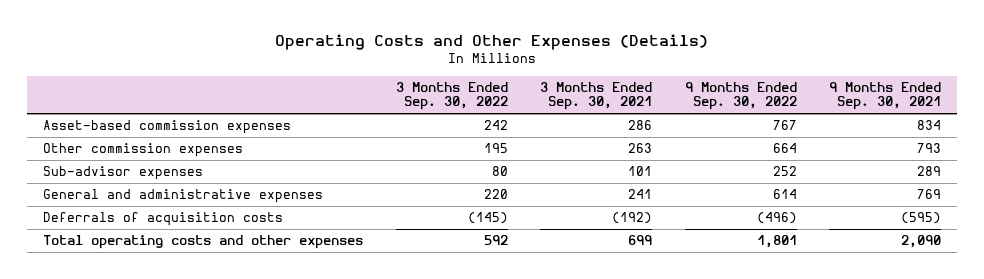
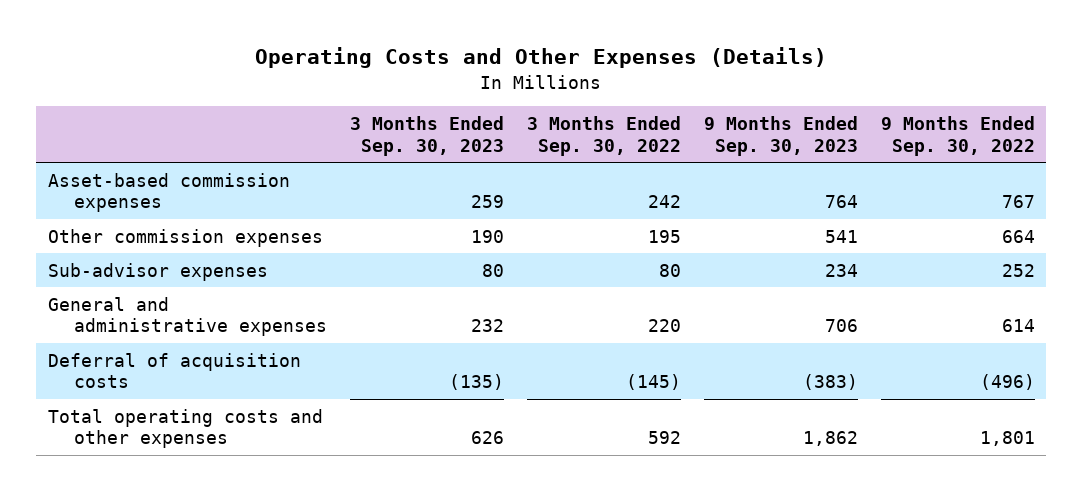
- | 3 Months Ended Sep. 30, 2022 | 3 Months Ended Sep. 30, 2021 | 9 Months Ended Sep. 30, 2022 | 9 Months Ended Sep. 30, 2021
+ | 3 Months Ended Sep. 30, 2023 | 3 Months Ended Sep. 30, 2022 | 9 Months Ended Sep. 30, 2023 | 9 Months Ended Sep. 30, 2022
- Deferrals of acquisition costs | (145) | (192) | (496) | (595)
+ Deferral of acquisition costs | (135) | (145) | (383) | (496)

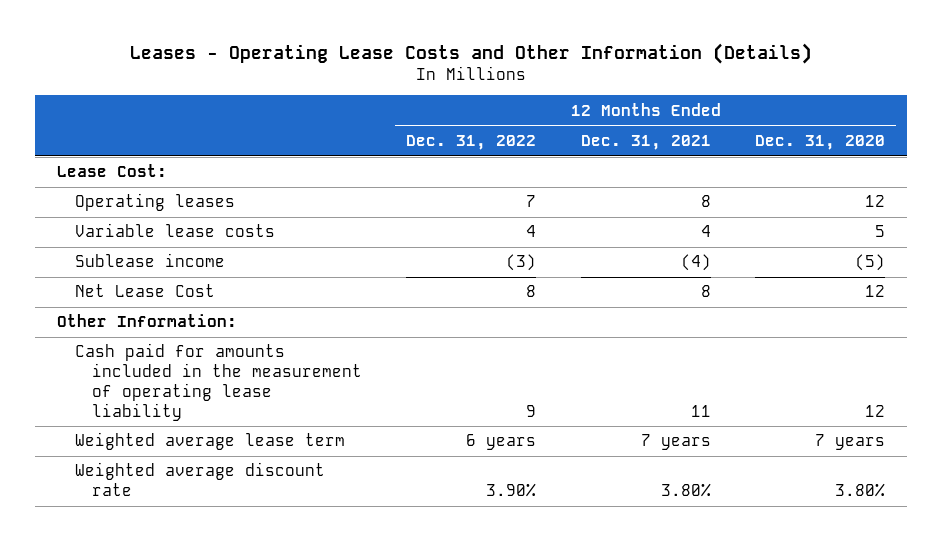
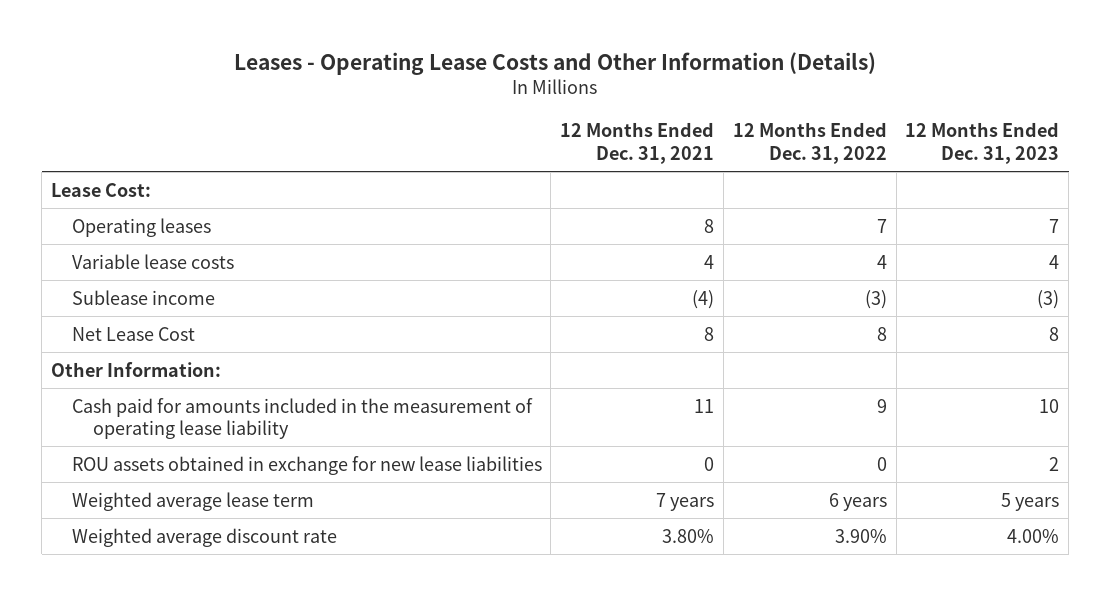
- | 12 Months Ended Dec. 31, 2022 | 12 Months Ended Dec. 31, 2021 | 12 Months Ended Dec. 31, 2020
+ | 12 Months Ended Dec. 31, 2021 | 12 Months Ended Dec. 31, 2022 | 12 Months Ended Dec. 31, 2023
+ ROU assets obtained in exchange for new lease liabilities | 0 | 0 | 2

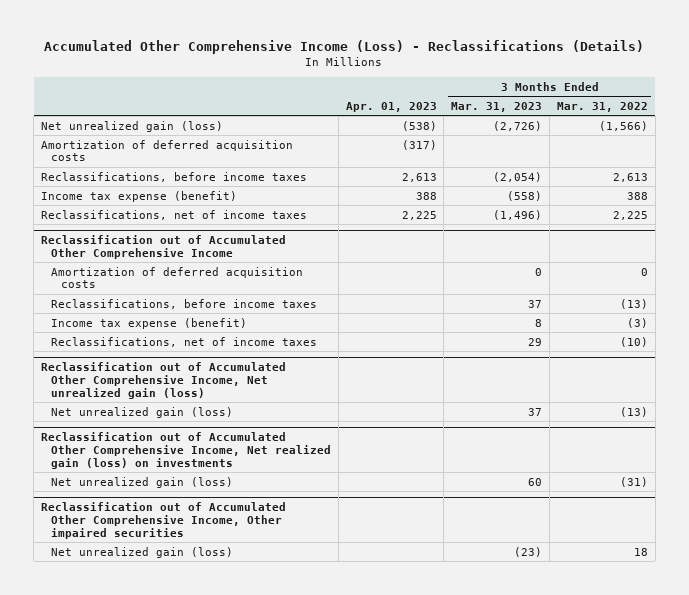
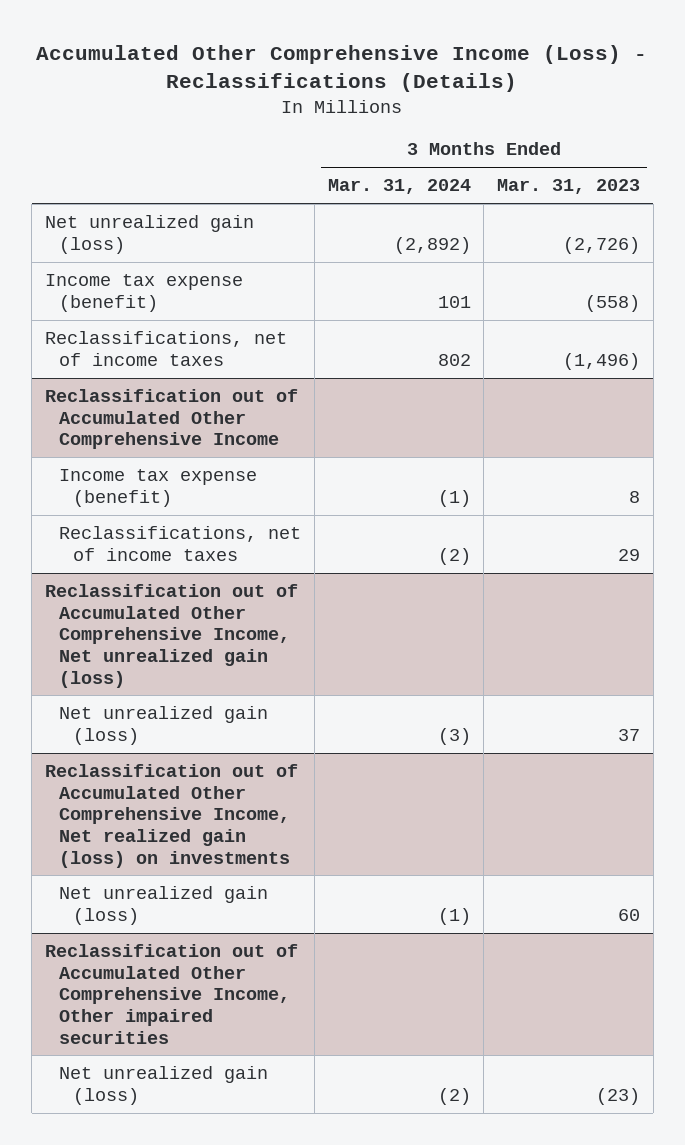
- | Apr. 01, 2023 | 3 Months Ended Mar. 31, 2023 | 3 Months Ended Mar. 31, 2022
+ | 3 Months Ended Mar. 31, 2024 | 3 Months Ended Mar. 31, 2023
- Amortization of deferred acquisition costs | (317) | |
- Reclassifications, before income taxes | 2,613 | (2,054) | 2,613
@ Reclassification out of Accumulated Other Comprehensive Income
- Amortization of deferred acquisition costs | | 0 | 0
- Reclassifications, before income taxes | | 37 | (13)

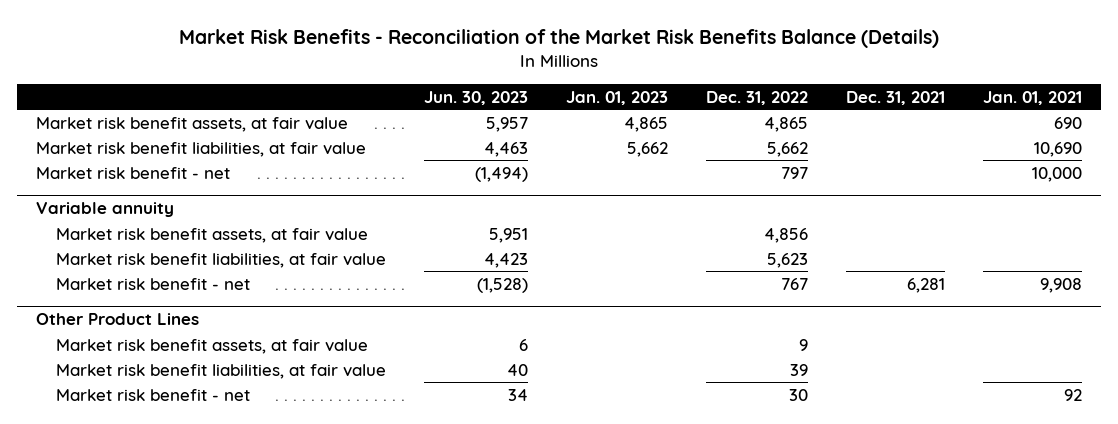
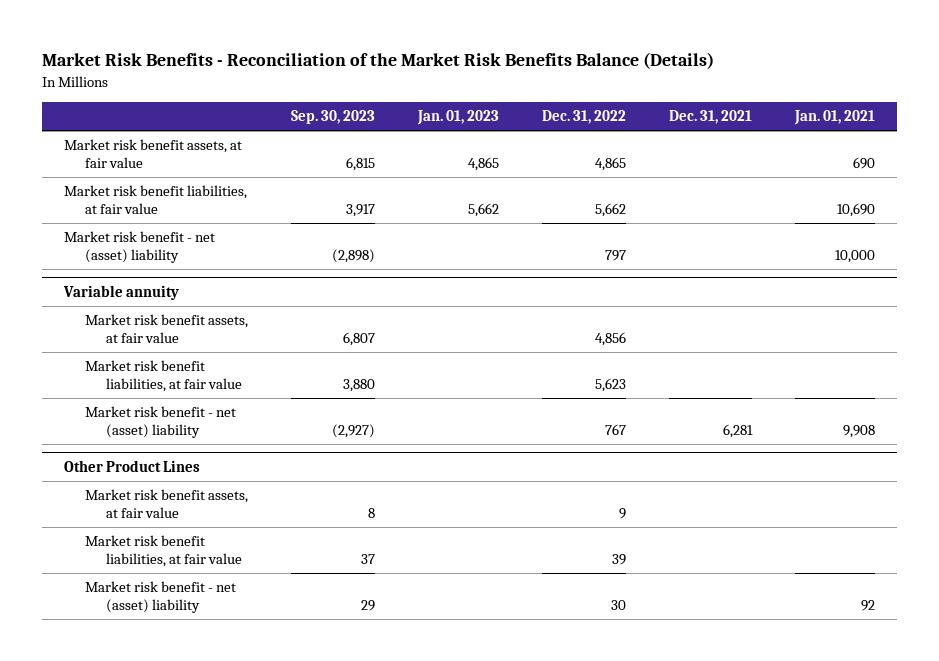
- | Jun. 30, 2023 | Jan. 01, 2023 | Dec. 31, 2022 | Dec. 31, 2021 | Jan. 01, 2021
+ | Sep. 30, 2023 | Jan. 01, 2023 | Dec. 31, 2022 | Dec. 31, 2021 | Jan. 01, 2021
- Market risk benefit - net | (1,494) | | 797 | | 10,000
+ Market risk benefit - net (asset) liability | (2,898) | | 797 | | 10,000
@ Variable annuity
- Market risk benefit - net | (1,528) | | 767 | 6,281 | 9,908
+ Market risk benefit - net (asset) liability | (2,927) | | 767 | 6,281 | 9,908
@ Other Product Lines
- Market risk benefit - net | 34 | | 30 | | 92
+ Market risk benefit - net (asset) liability | 29 | | 30 | | 92

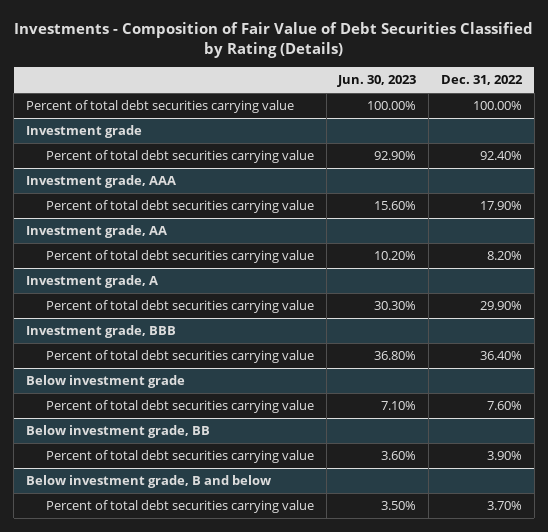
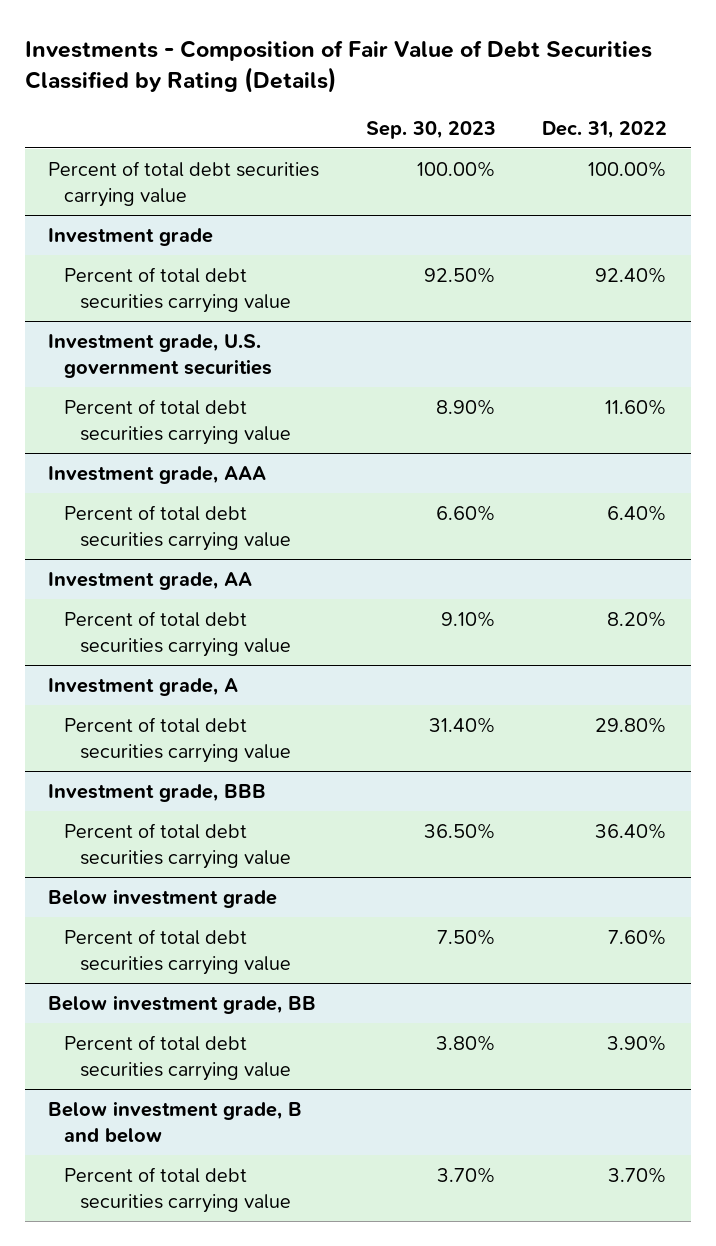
- | Jun. 30, 2023 | Dec. 31, 2022
+ | Sep. 30, 2023 | Dec. 31, 2022
+ Investment grade, U.S. government securities
+ Percent of total debt securities carrying value | 8.90% | 11.60%
@ Investment grade, AAA
- Percent of total debt securities carrying value | 15.60% | 17.90%
+ Percent of total debt securities carrying value | 6.60% | 6.40%
@ Investment grade, A
- Percent of total debt securities carrying value | 30.30% | 29.90%
+ Percent of total debt securities carrying value | 31.40% | 29.80%

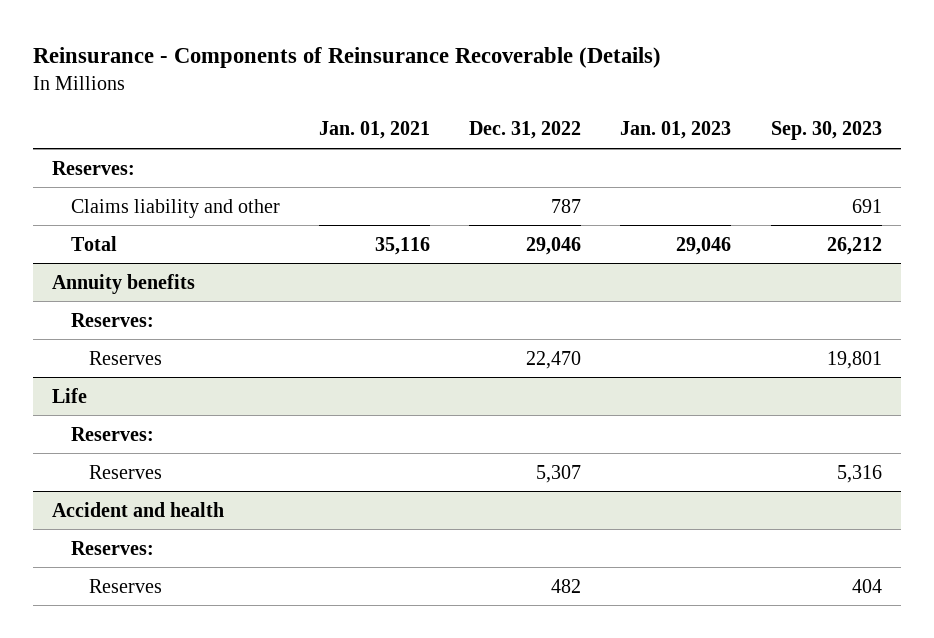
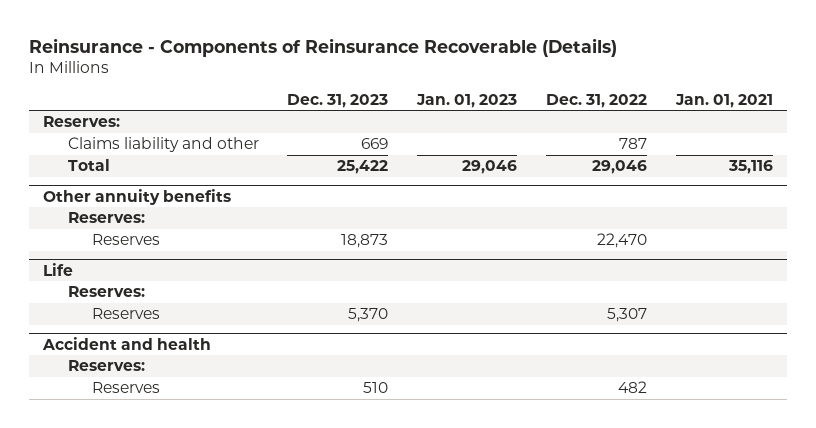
- | Jan. 01, 2021 | Dec. 31, 2022 | Jan. 01, 2023 | Sep. 30, 2023
+ | Dec. 31, 2023 | Jan. 01, 2023 | Dec. 31, 2022 | Jan. 01, 2021
- Annuity benefits
+ Other annuity benefits

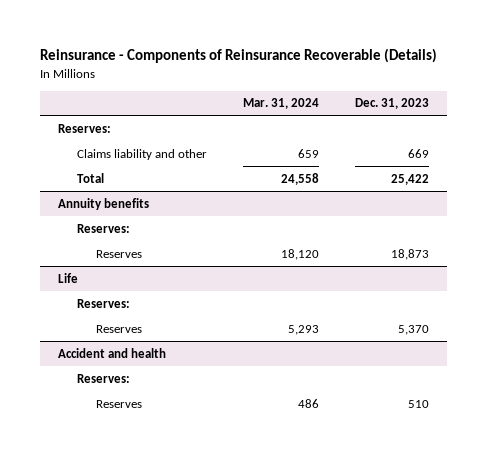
- | Dec. 31, 2023 | Jan. 01, 2023 | Dec. 31, 2022 | Jan. 01, 2021
+ | Mar. 31, 2024 | Dec. 31, 2023
- Other annuity benefits
+ Annuity benefits

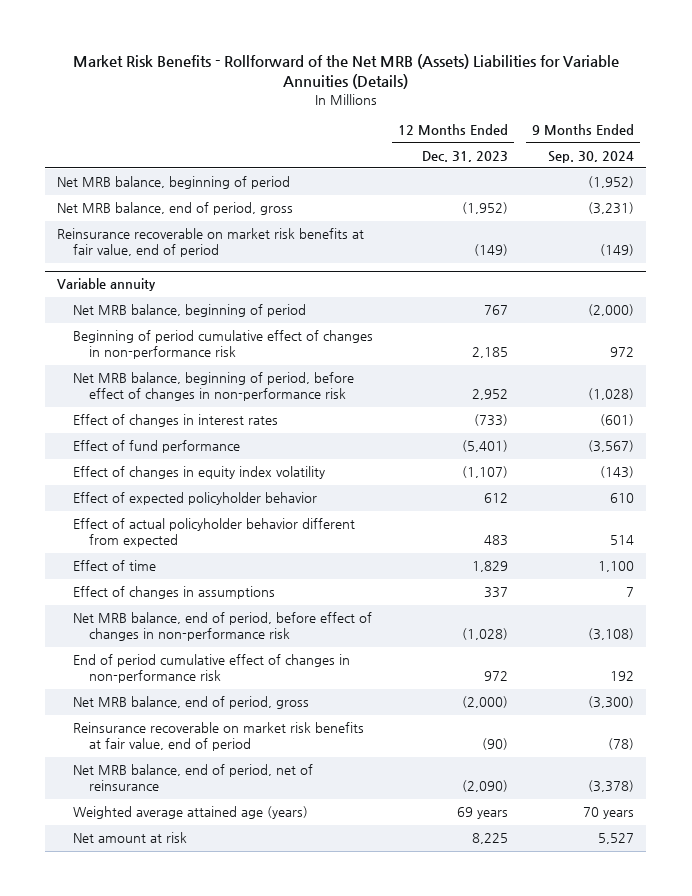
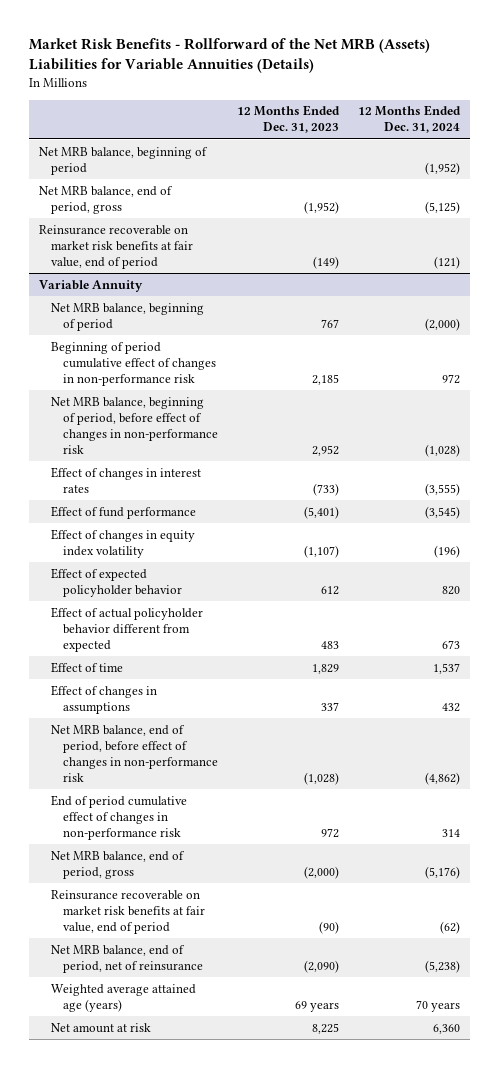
- | 12 Months Ended Dec. 31, 2023 | 9 Months Ended Sep. 30, 2024
+ | 12 Months Ended Dec. 31, 2023 | 12 Months Ended Dec. 31, 2024
- Variable annuity
+ Variable Annuity

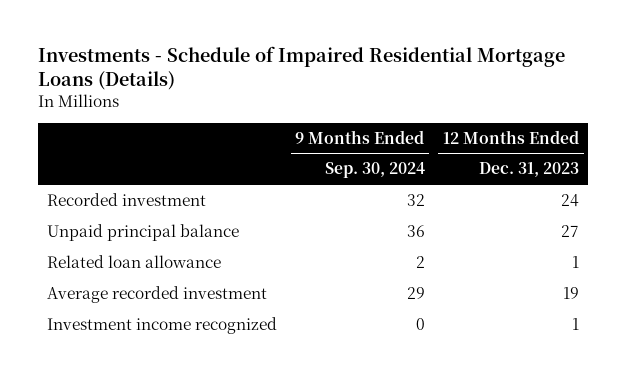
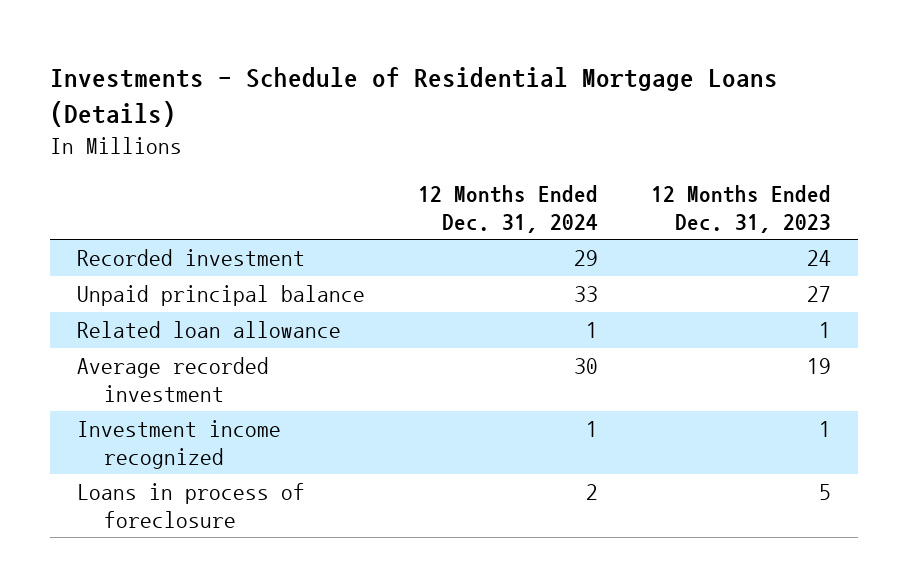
- Investments - Schedule of Impaired Residential Mortgage Loans (Details)
+ Investments - Schedule of Residential Mortgage Loans (Details)
- | 9 Months Ended Sep. 30, 2024 | 12 Months Ended Dec. 31, 2023
+ | 12 Months Ended Dec. 31, 2024 | 12 Months Ended Dec. 31, 2023
+ Loans in process of foreclosure | 2 | 5

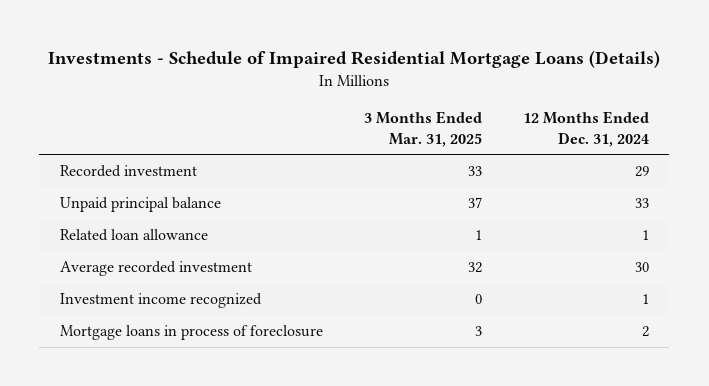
- Investments - Schedule of Residential Mortgage Loans (Details)
+ Investments - Schedule of Impaired Residential Mortgage Loans (Details)
- | 12 Months Ended Dec. 31, 2024 | 12 Months Ended Dec. 31, 2023
+ | 3 Months Ended Mar. 31, 2025 | 12 Months Ended Dec. 31, 2024
- Loans in process of foreclosure | 2 | 5
+ Mortgage loans in process of foreclosure | 3 | 2

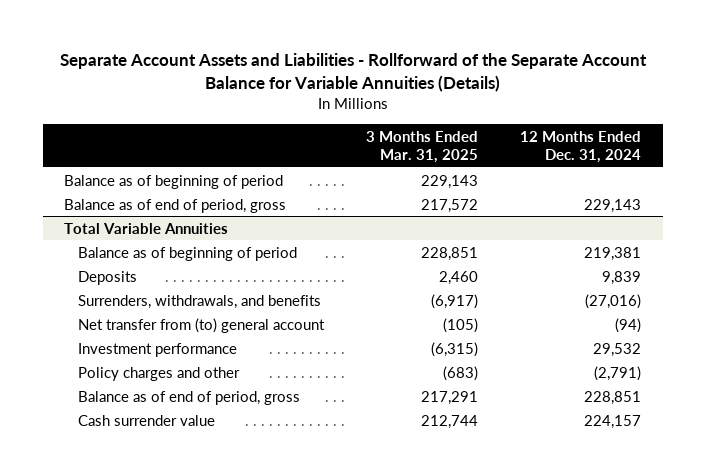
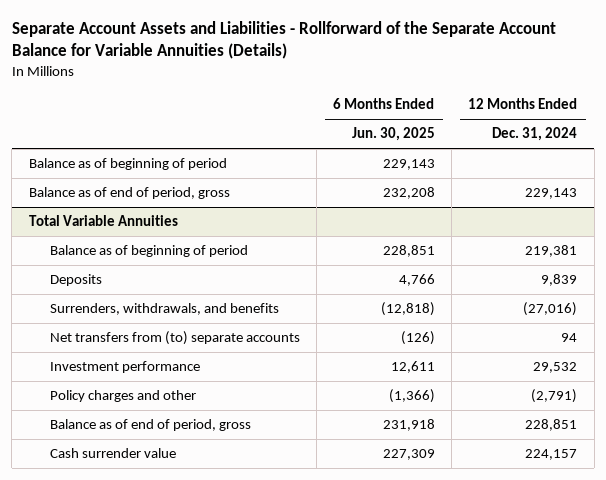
- | 3 Months Ended Mar. 31, 2025 | 12 Months Ended Dec. 31, 2024
+ | 6 Months Ended Jun. 30, 2025 | 12 Months Ended Dec. 31, 2024
@ Total Variable Annuities
- Net transfer from (to) general account | (105) | (94)
+ Net transfers from (to) separate accounts | (126) | 94

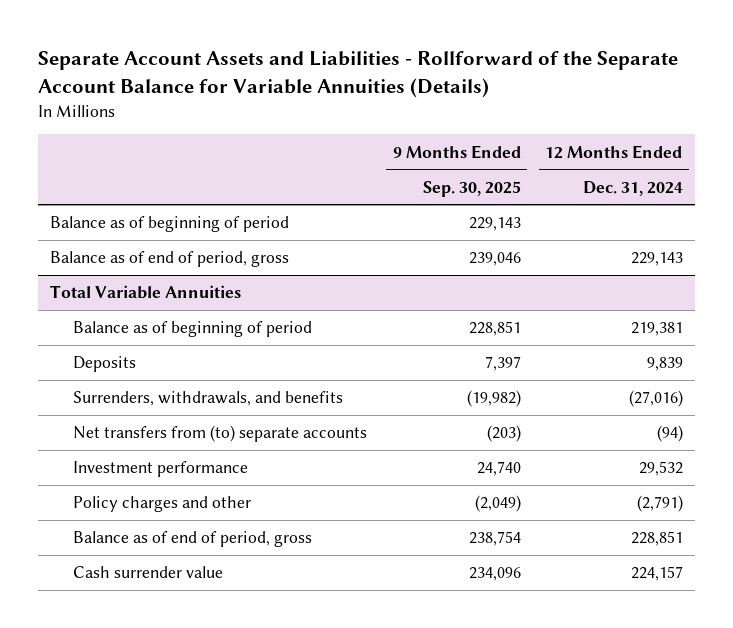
- | 6 Months Ended Jun. 30, 2025 | 12 Months Ended Dec. 31, 2024
+ | 9 Months Ended Sep. 30, 2025 | 12 Months Ended Dec. 31, 2024
@ Total Variable Annuities
- Net transfers from (to) separate accounts | (126) | 94
+ Net transfers from (to) separate accounts | (203) | (94)

